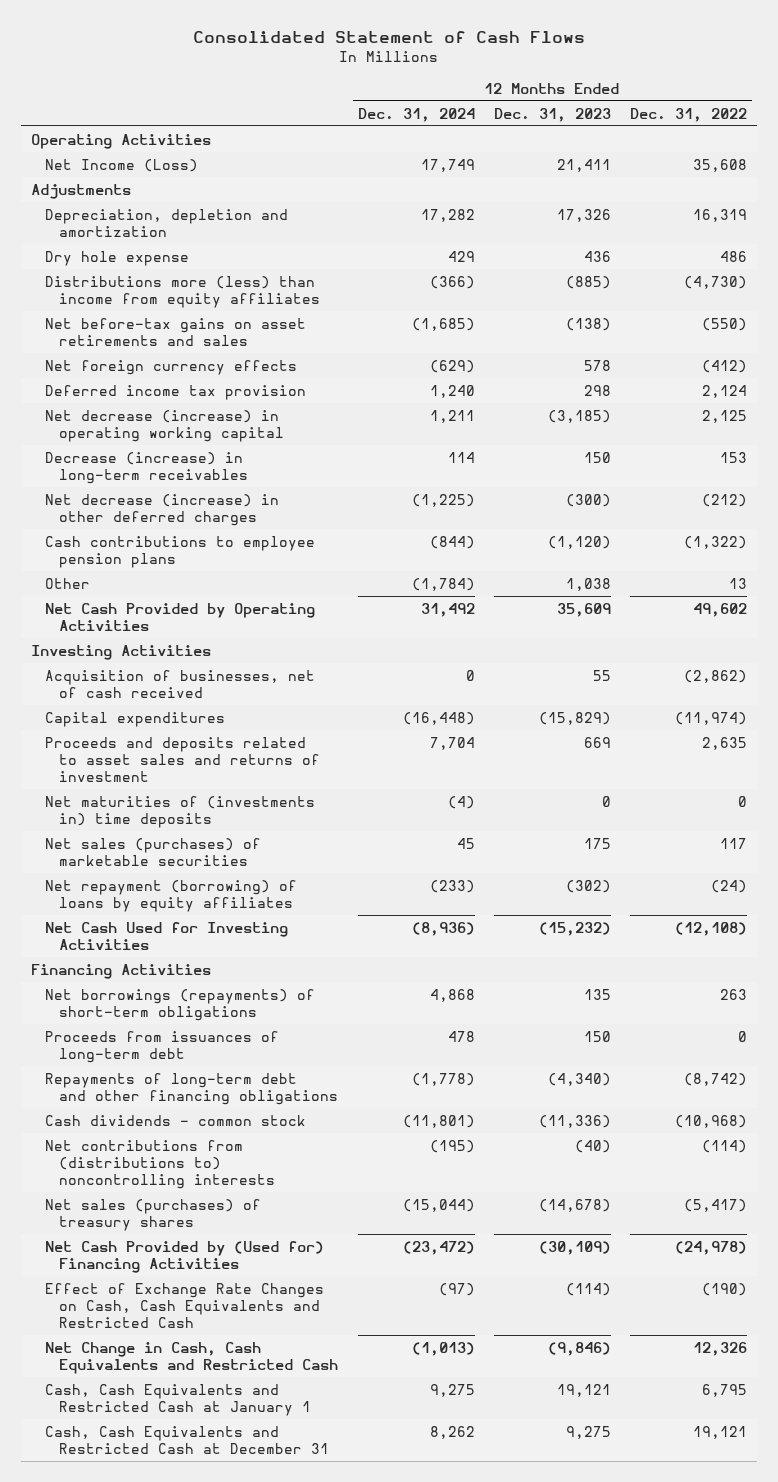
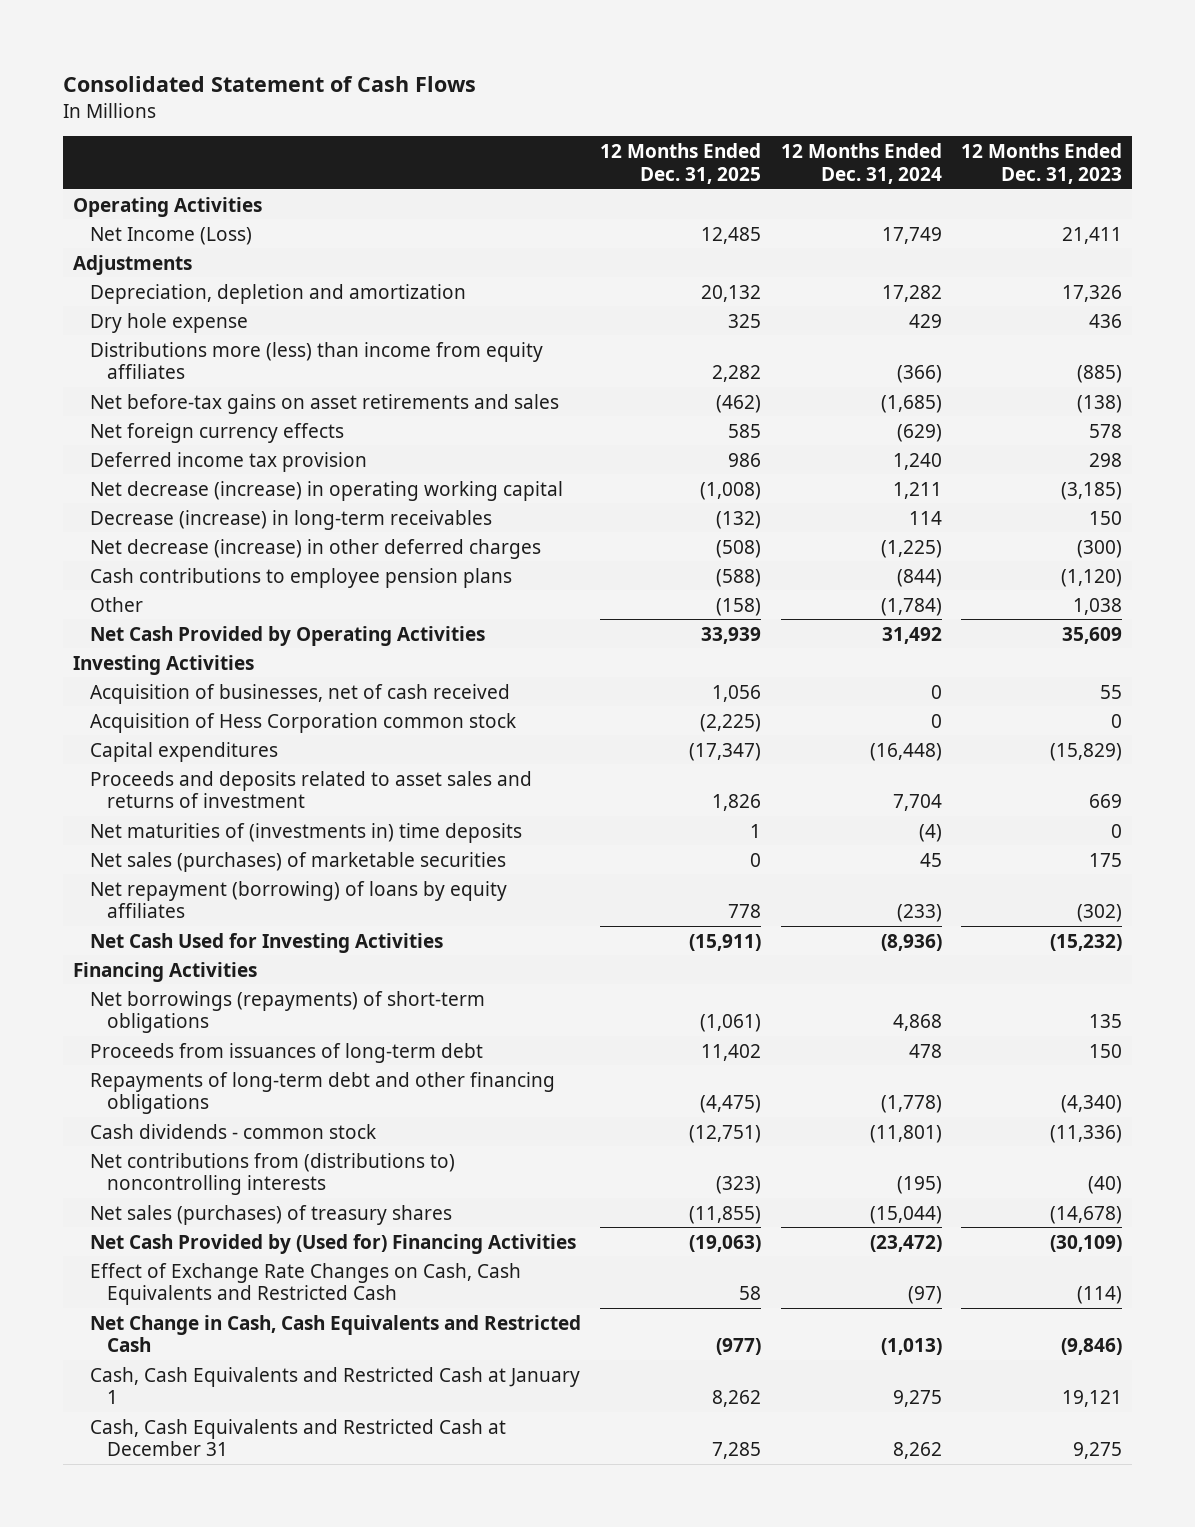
- | 12 Months Ended Dec. 31, 2024 | 12 Months Ended Dec. 31, 2023 | 12 Months Ended Dec. 31, 2022
+ | 12 Months Ended Dec. 31, 2025 | 12 Months Ended Dec. 31, 2024 | 12 Months Ended Dec. 31, 2023
+ Acquisition of Hess Corporation common stock | (2,225) | 0 | 0

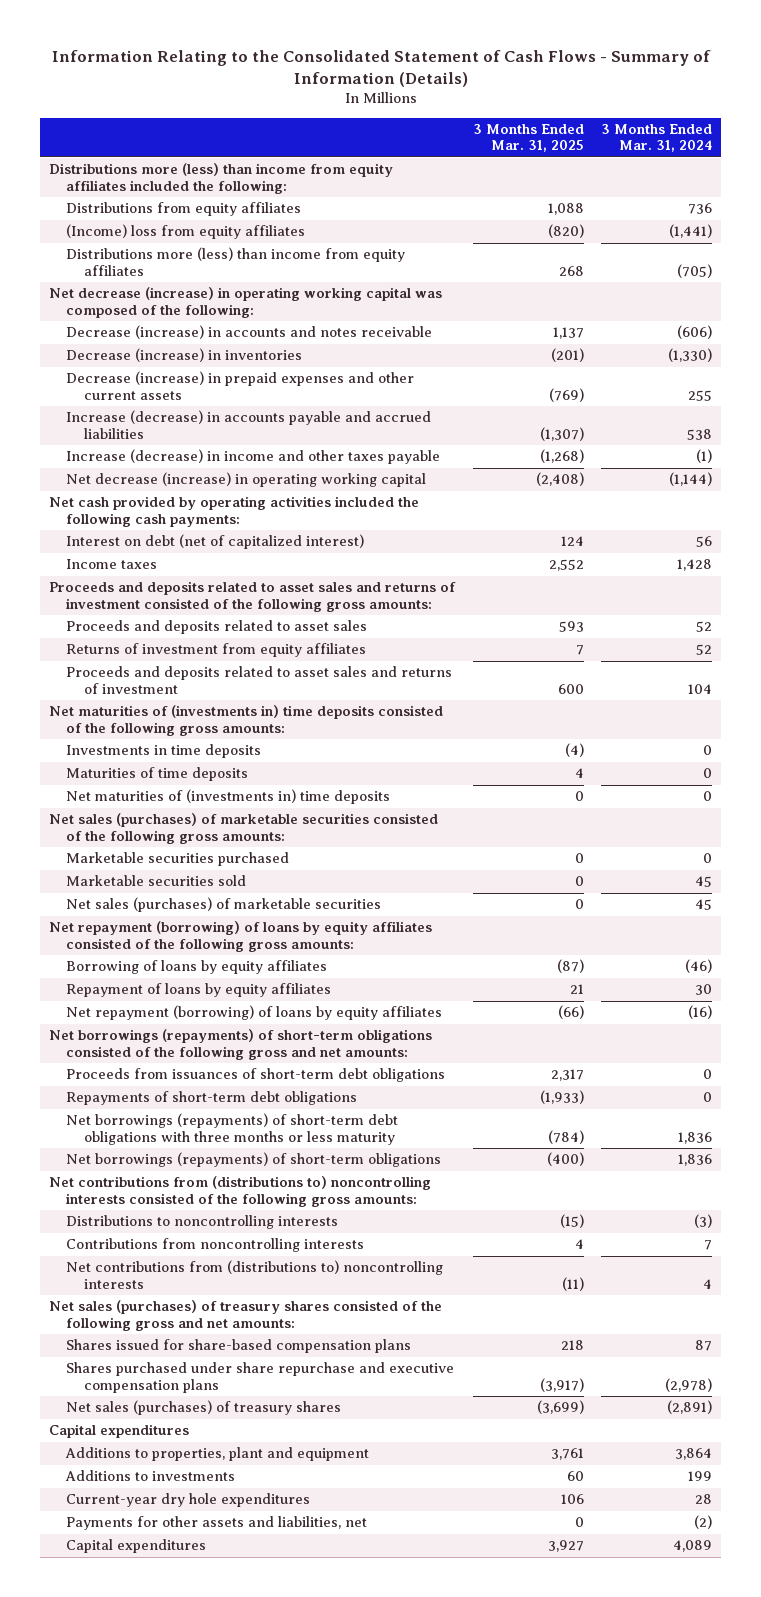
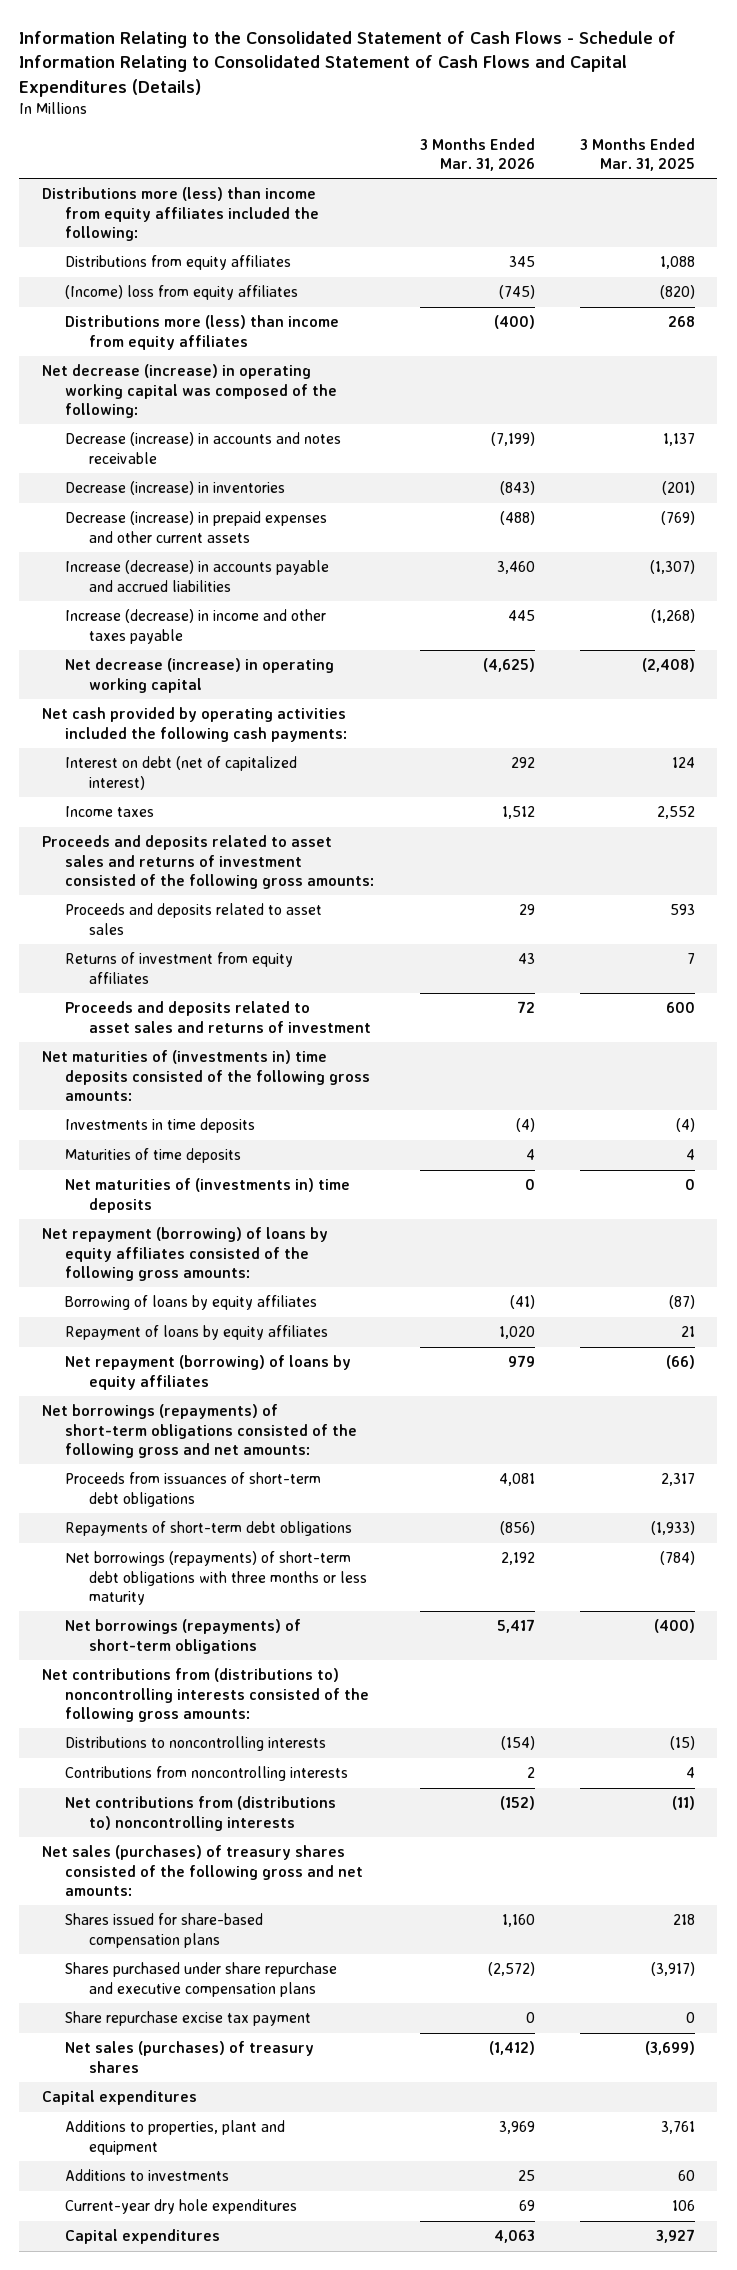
- Information Relating to the Consolidated Statement of Cash Flows - Summary of Information (Details)
+ Information Relating to the Consolidated Statement of Cash Flows - Schedule of Information Relating to Consolidated Statement of Cash Flows and Capital Expenditures (Details)
- | 3 Months Ended Mar. 31, 2025 | 3 Months Ended Mar. 31, 2024
+ | 3 Months Ended Mar. 31, 2026 | 3 Months Ended Mar. 31, 2025
- Net sales (purchases) of marketable securities consisted of the following gross amounts:
- Marketable securities purchased | 0 | 0
- Marketable securities sold | 0 | 45
- Net sales (purchases) of marketable securities | 0 | 45
+ Share repurchase excise tax payment | 0 | 0
- Payments for other assets and liabilities, net | 0 | (2)

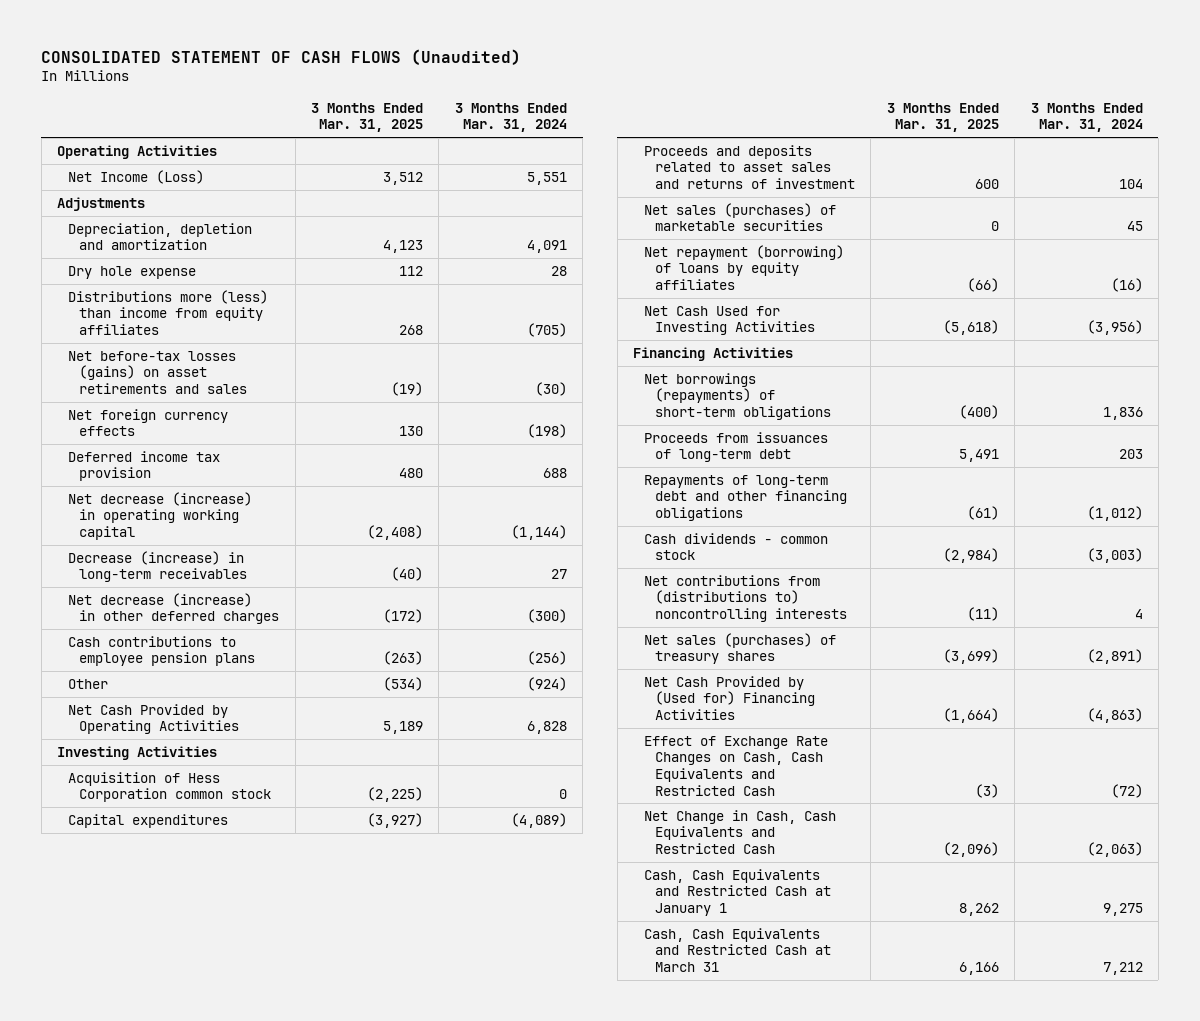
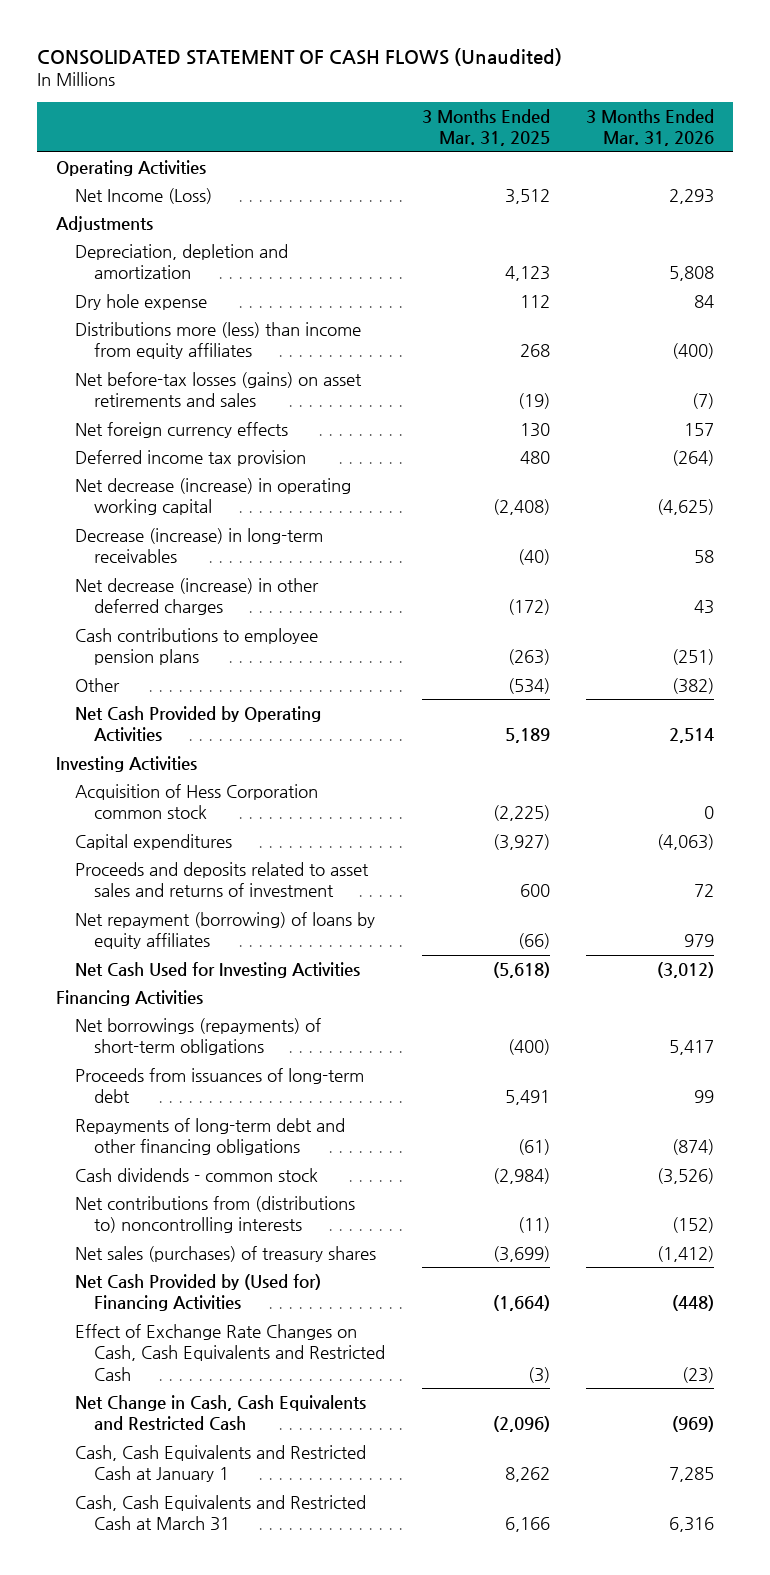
- | 3 Months Ended Mar. 31, 2025 | 3 Months Ended Mar. 31, 2024
+ | 3 Months Ended Mar. 31, 2025 | 3 Months Ended Mar. 31, 2026
- Net sales (purchases) of marketable securities | 0 | 45

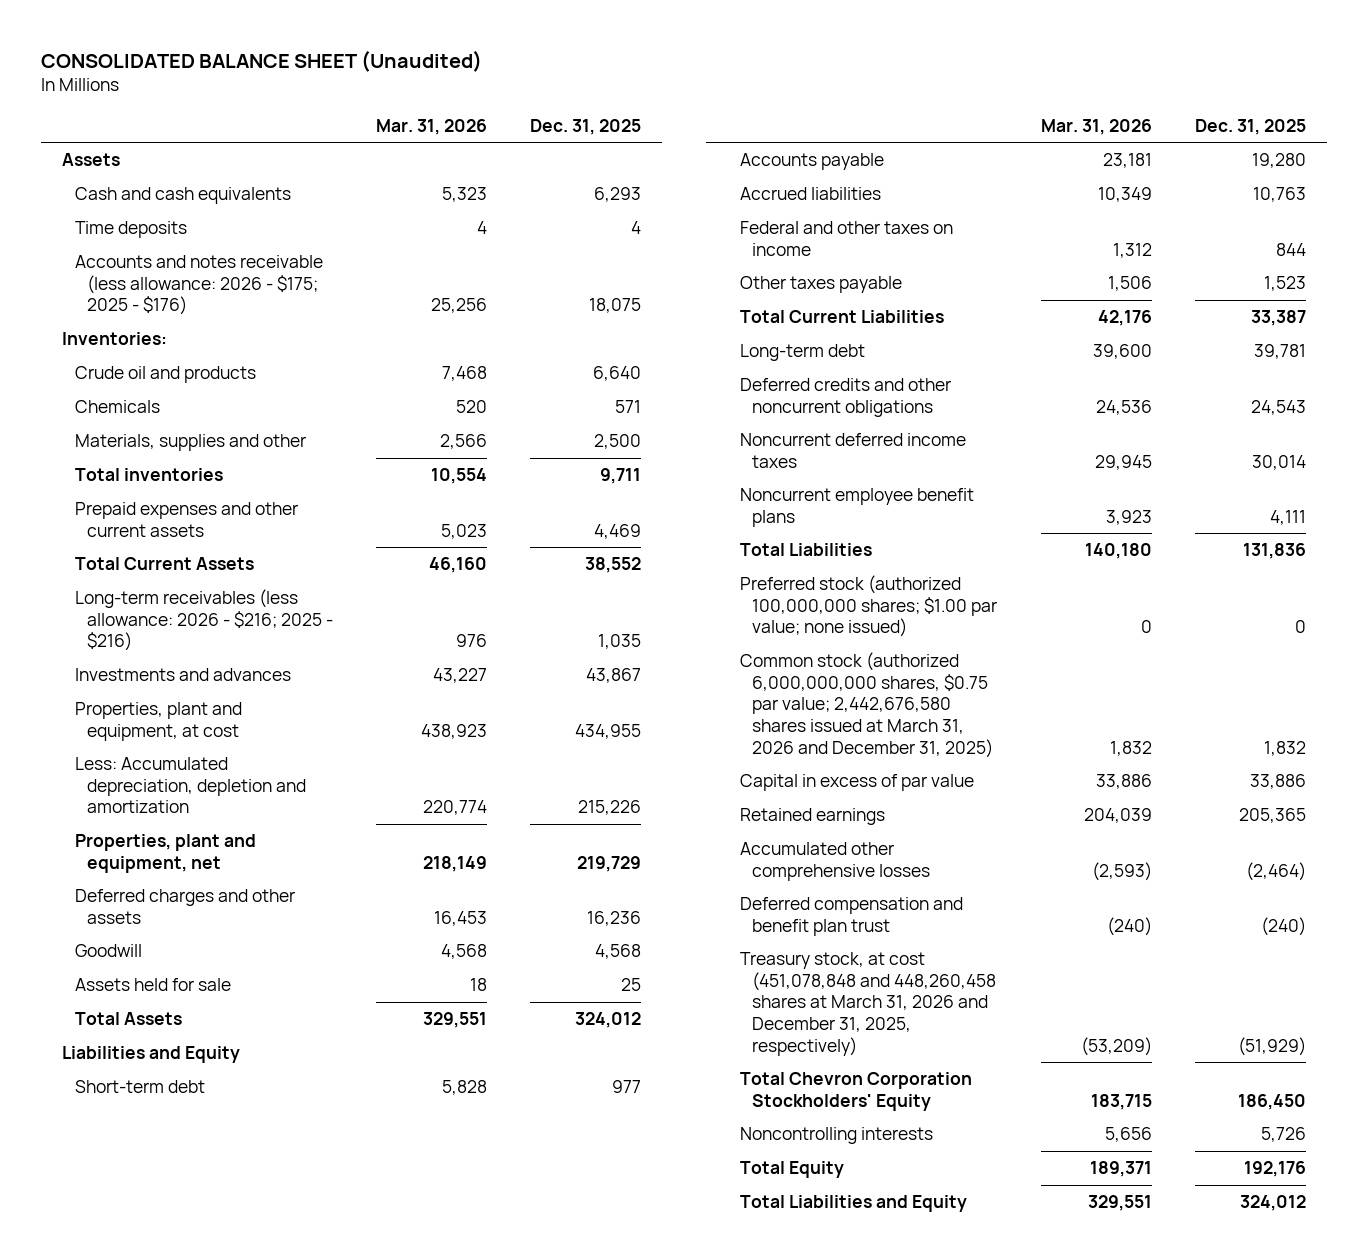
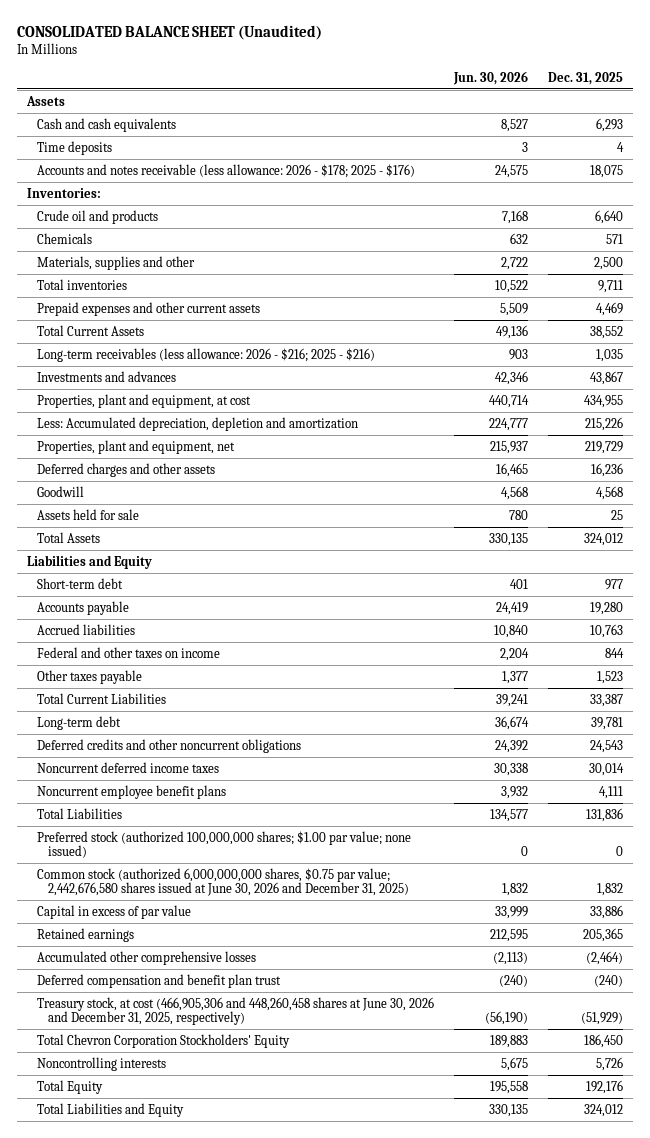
- | Mar. 31, 2026 | Dec. 31, 2025
+ | Jun. 30, 2026 | Dec. 31, 2025
- Accounts and notes receivable (less allowance: 2026 - $175; 2025 - $176) | 25,256 | 18,075
+ Accounts and notes receivable (less allowance: 2026 - $178; 2025 - $176) | 24,575 | 18,075
- Common stock (authorized 6,000,000,000 shares, $0.75 par value; 2,442,676,580 shares issued at March 31, 2026 and December 31, 2025) | 1,832 | 1,832
+ Common stock (authorized 6,000,000,000 shares, $0.75 par value; 2,442,676,580 shares issued at June 30, 2026 and December 31, 2025) | 1,832 | 1,832
- Treasury stock, at cost (451,078,848 and 448,260,458 shares at March 31, 2026 and December 31, 2025, respectively) | (53,209) | (51,929)
+ Treasury stock, at cost (466,905,306 and 448,260,458 shares at June 30, 2026 and December 31, 2025, respectively) | (56,190) | (51,929)

